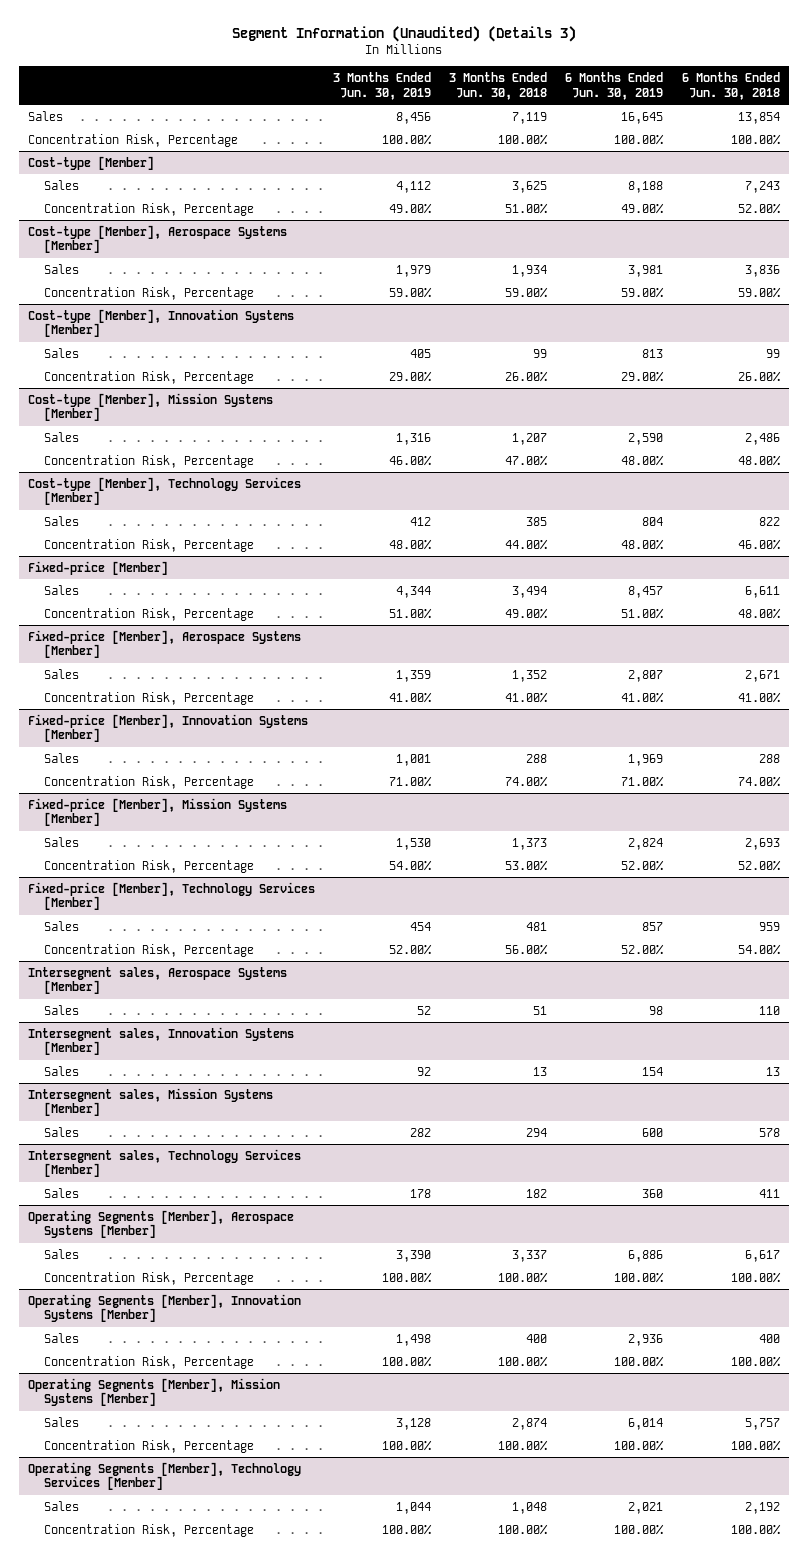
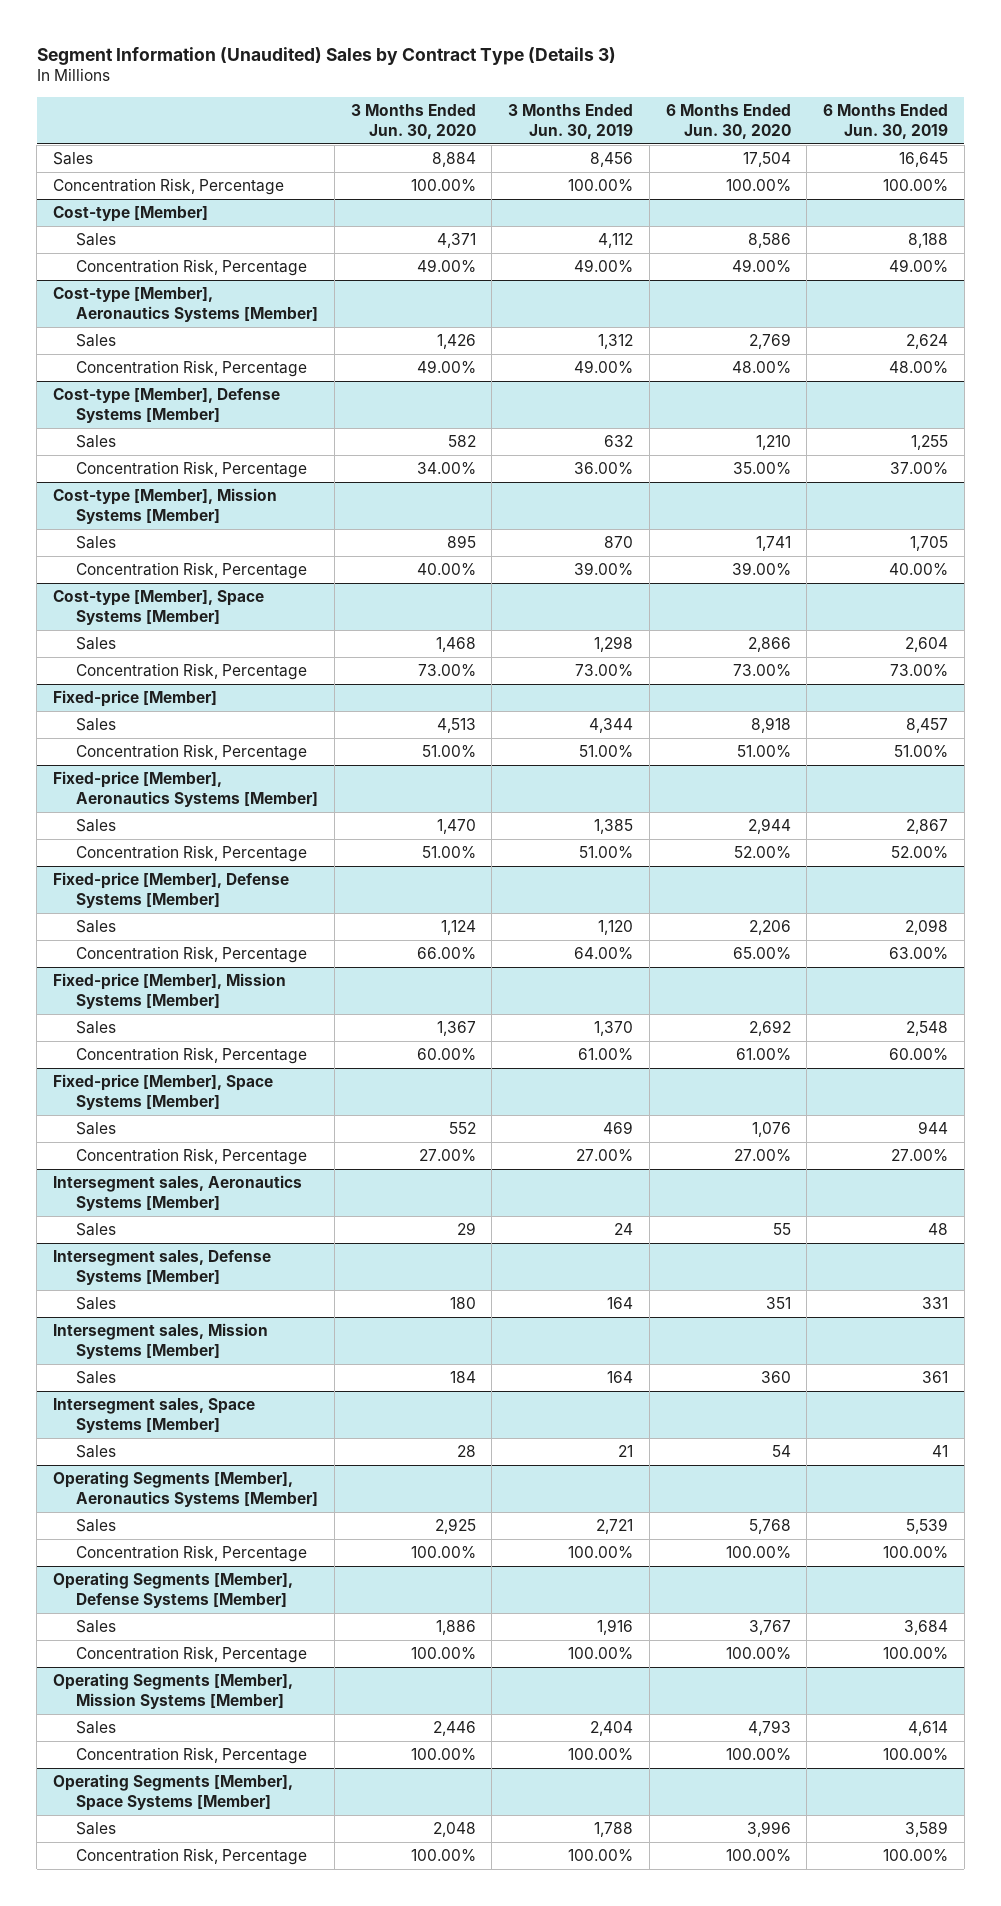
- Segment Information (Unaudited) (Details 3)
+ Segment Information (Unaudited) Sales by Contract Type (Details 3)
- | 3 Months Ended Jun. 30, 2019 | 3 Months Ended Jun. 30, 2018 | 6 Months Ended Jun. 30, 2019 | 6 Months Ended Jun. 30, 2018
+ | 3 Months Ended Jun. 30, 2020 | 3 Months Ended Jun. 30, 2019 | 6 Months Ended Jun. 30, 2020 | 6 Months Ended Jun. 30, 2019
- Cost-type [Member], Aerospace Systems [Member]
- Sales | 1,979 | 1,934 | 3,981 | 3,836
- Concentration Risk, Percentage | 59.00% | 59.00% | 59.00% | 59.00%
- Cost-type [Member], Innovation Systems [Member]
- Sales | 405 | 99 | 813 | 99
- Concentration Risk, Percentage | 29.00% | 26.00% | 29.00% | 26.00%
+ Cost-type [Member], Aeronautics Systems [Member]
+ Sales | 1,426 | 1,312 | 2,769 | 2,624
+ Concentration Risk, Percentage | 49.00% | 49.00% | 48.00% | 48.00%
+ Cost-type [Member], Defense Systems [Member]
+ Sales | 582 | 632 | 1,210 | 1,255
+ Concentration Risk, Percentage | 34.00% | 36.00% | 35.00% | 37.00%
@ Cost-type [Member], Mission Systems [Member]
- Sales | 1,316 | 1,207 | 2,590 | 2,486
- Concentration Risk, Percentage | 46.00% | 47.00% | 48.00% | 48.00%
- Cost-type [Member], Technology Services [Member]
- Sales | 412 | 385 | 804 | 822
- Concentration Risk, Percentage | 48.00% | 44.00% | 48.00% | 46.00%
@ Cost-type [Member], Mission Systems [Member]
+ Sales | 895 | 870 | 1,741 | 1,705
+ Concentration Risk, Percentage | 40.00% | 39.00% | 39.00% | 40.00%
+ Cost-type [Member], Space Systems [Member]
+ Sales | 1,468 | 1,298 | 2,866 | 2,604
+ Concentration Risk, Percentage | 73.00% | 73.00% | 73.00% | 73.00%
- Fixed-price [Member], Aerospace Systems [Member]
- Sales | 1,359 | 1,352 | 2,807 | 2,671
- Concentration Risk, Percentage | 41.00% | 41.00% | 41.00% | 41.00%
- Fixed-price [Member], Innovation Systems [Member]
- Sales | 1,001 | 288 | 1,969 | 288
- Concentration Risk, Percentage | 71.00% | 74.00% | 71.00% | 74.00%
+ Fixed-price [Member], Aeronautics Systems [Member]
+ Sales | 1,470 | 1,385 | 2,944 | 2,867
+ Concentration Risk, Percentage | 51.00% | 51.00% | 52.00% | 52.00%
+ Fixed-price [Member], Defense Systems [Member]
+ Sales | 1,124 | 1,120 | 2,206 | 2,098
+ Concentration Risk, Percentage | 66.00% | 64.00% | 65.00% | 63.00%
@ Fixed-price [Member], Mission Systems [Member]
- Sales | 1,530 | 1,373 | 2,824 | 2,693
- Concentration Risk, Percentage | 54.00% | 53.00% | 52.00% | 52.00%
- Fixed-price [Member], Technology Services [Member]
- Sales | 454 | 481 | 857 | 959
- Concentration Risk, Percentage | 52.00% | 56.00% | 52.00% | 54.00%
- Intersegment sales, Aerospace Systems [Member]
- Sales | 52 | 51 | 98 | 110
- Intersegment sales, Innovation Systems [Member]
- Sales | 92 | 13 | 154 | 13
@ Fixed-price [Member], Mission Systems [Member]
+ Sales | 1,367 | 1,370 | 2,692 | 2,548
+ Concentration Risk, Percentage | 60.00% | 61.00% | 61.00% | 60.00%
+ Fixed-price [Member], Space Systems [Member]
+ Sales | 552 | 469 | 1,076 | 944
+ Concentration Risk, Percentage | 27.00% | 27.00% | 27.00% | 27.00%
+ Intersegment sales, Aeronautics Systems [Member]
+ Sales | 29 | 24 | 55 | 48
+ Intersegment sales, Defense Systems [Member]
+ Sales | 180 | 164 | 351 | 331
@ Intersegment sales, Mission Systems [Member]
- Sales | 282 | 294 | 600 | 578
- Intersegment sales, Technology Services [Member]
- Sales | 178 | 182 | 360 | 411
- Operating Segments [Member], Aerospace Systems [Member]
- Sales | 3,390 | 3,337 | 6,886 | 6,617
@ Intersegment sales, Mission Systems [Member]
+ Sales | 184 | 164 | 360 | 361
+ Intersegment sales, Space Systems [Member]
+ Sales | 28 | 21 | 54 | 41
+ Operating Segments [Member], Aeronautics Systems [Member]
+ Sales | 2,925 | 2,721 | 5,768 | 5,539
- Operating Segments [Member], Innovation Systems [Member]
- Sales | 1,498 | 400 | 2,936 | 400
+ Operating Segments [Member], Defense Systems [Member]
+ Sales | 1,886 | 1,916 | 3,767 | 3,684
@ Operating Segments [Member], Mission Systems [Member]
- Sales | 3,128 | 2,874 | 6,014 | 5,757
+ Sales | 2,446 | 2,404 | 4,793 | 4,614
- Operating Segments [Member], Technology Services [Member]
- Sales | 1,044 | 1,048 | 2,021 | 2,192
+ Operating Segments [Member], Space Systems [Member]
+ Sales | 2,048 | 1,788 | 3,996 | 3,589

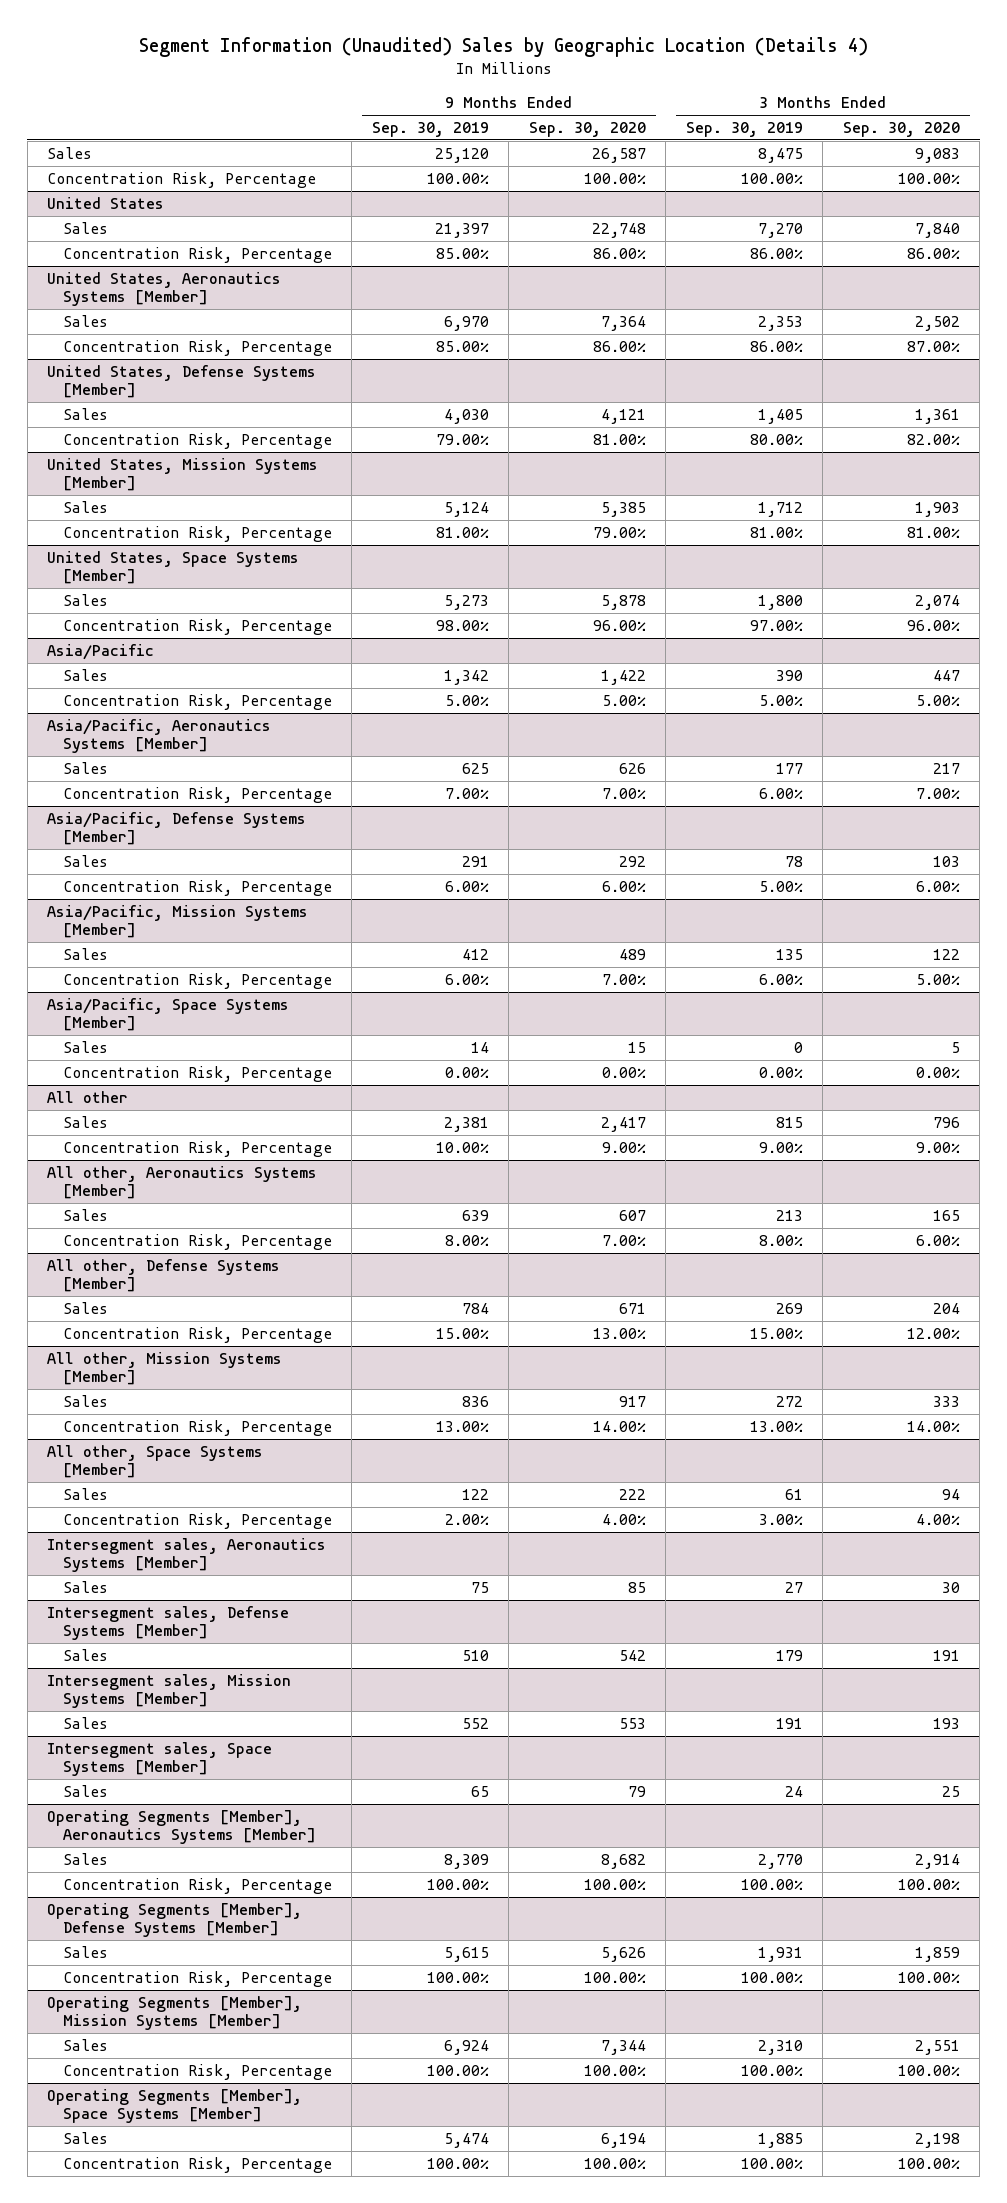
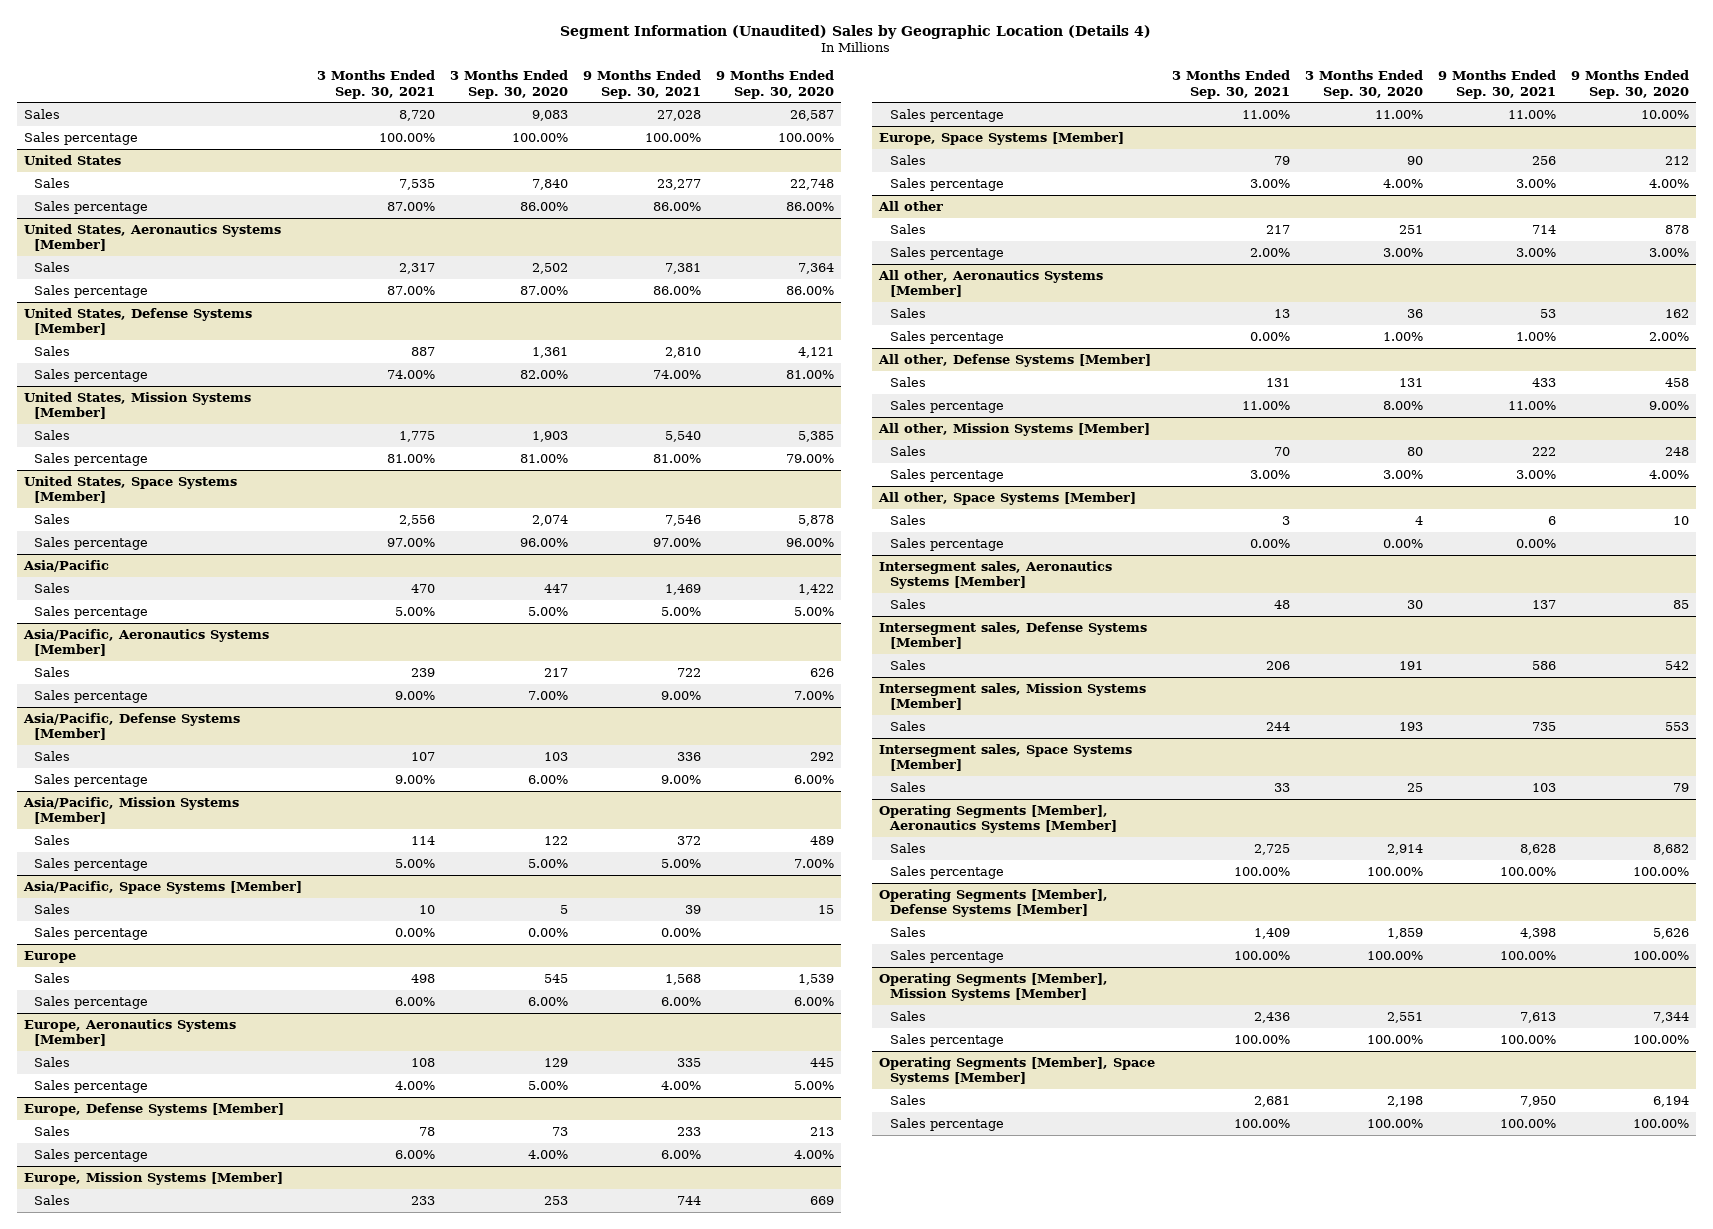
- | 9 Months Ended Sep. 30, 2019 | 9 Months Ended Sep. 30, 2020 | 3 Months Ended Sep. 30, 2019 | 3 Months Ended Sep. 30, 2020
+ | 3 Months Ended Sep. 30, 2021 | 3 Months Ended Sep. 30, 2020 | 9 Months Ended Sep. 30, 2021 | 9 Months Ended Sep. 30, 2020
- Concentration Risk, Percentage | 100.00% | 100.00% | 100.00% | 100.00%
+ Sales percentage | 100.00% | 100.00% | 100.00% | 100.00%
@ United States
- Concentration Risk, Percentage | 85.00% | 86.00% | 86.00% | 86.00%
+ Sales percentage | 87.00% | 86.00% | 86.00% | 86.00%
@ United States, Aeronautics Systems [Member]
- Concentration Risk, Percentage | 85.00% | 86.00% | 86.00% | 87.00%
+ Sales percentage | 87.00% | 87.00% | 86.00% | 86.00%
@ United States, Defense Systems [Member]
- Concentration Risk, Percentage | 79.00% | 81.00% | 80.00% | 82.00%
+ Sales percentage | 74.00% | 82.00% | 74.00% | 81.00%
@ United States, Mission Systems [Member]
- Concentration Risk, Percentage | 81.00% | 79.00% | 81.00% | 81.00%
+ Sales percentage | 81.00% | 81.00% | 81.00% | 79.00%
@ United States, Space Systems [Member]
- Concentration Risk, Percentage | 98.00% | 96.00% | 97.00% | 96.00%
+ Sales percentage | 97.00% | 96.00% | 97.00% | 96.00%
@ Asia/Pacific
- Concentration Risk, Percentage | 5.00% | 5.00% | 5.00% | 5.00%
+ Sales percentage | 5.00% | 5.00% | 5.00% | 5.00%
@ Asia/Pacific, Aeronautics Systems [Member]
- Concentration Risk, Percentage | 7.00% | 7.00% | 6.00% | 7.00%
+ Sales percentage | 9.00% | 7.00% | 9.00% | 7.00%
@ Asia/Pacific, Defense Systems [Member]
- Concentration Risk, Percentage | 6.00% | 6.00% | 5.00% | 6.00%
+ Sales percentage | 9.00% | 6.00% | 9.00% | 6.00%
@ Asia/Pacific, Mission Systems [Member]
- Concentration Risk, Percentage | 6.00% | 7.00% | 6.00% | 5.00%
+ Sales percentage | 5.00% | 5.00% | 5.00% | 7.00%
@ Asia/Pacific, Space Systems [Member]
- Concentration Risk, Percentage | 0.00% | 0.00% | 0.00% | 0.00%
+ Sales percentage | 0.00% | 0.00% | 0.00% |
+ Europe
+ Sales | 498 | 545 | 1,568 | 1,539
+ Sales percentage | 6.00% | 6.00% | 6.00% | 6.00%
+ Europe, Aeronautics Systems [Member]
+ Sales | 108 | 129 | 335 | 445
+ Sales percentage | 4.00% | 5.00% | 4.00% | 5.00%
+ Europe, Defense Systems [Member]
+ Sales | 78 | 73 | 233 | 213
+ Sales percentage | 6.00% | 4.00% | 6.00% | 4.00%
+ Europe, Mission Systems [Member]
+ Sales | 233 | 253 | 744 | 669
+ Sales percentage | 11.00% | 11.00% | 11.00% | 10.00%
+ Europe, Space Systems [Member]
+ Sales | 79 | 90 | 256 | 212
+ Sales percentage | 3.00% | 4.00% | 3.00% | 4.00%
@ All other
- Sales | 2,381 | 2,417 | 815 | 796
- Concentration Risk, Percentage | 10.00% | 9.00% | 9.00% | 9.00%
+ Sales | 217 | 251 | 714 | 878
+ Sales percentage | 2.00% | 3.00% | 3.00% | 3.00%
@ All other, Aeronautics Systems [Member]
- Sales | 639 | 607 | 213 | 165
- Concentration Risk, Percentage | 8.00% | 7.00% | 8.00% | 6.00%
+ Sales | 13 | 36 | 53 | 162
+ Sales percentage | 0.00% | 1.00% | 1.00% | 2.00%
@ All other, Defense Systems [Member]
- Sales | 784 | 671 | 269 | 204
- Concentration Risk, Percentage | 15.00% | 13.00% | 15.00% | 12.00%
+ Sales | 131 | 131 | 433 | 458
+ Sales percentage | 11.00% | 8.00% | 11.00% | 9.00%
@ All other, Mission Systems [Member]
- Sales | 836 | 917 | 272 | 333
- Concentration Risk, Percentage | 13.00% | 14.00% | 13.00% | 14.00%
+ Sales | 70 | 80 | 222 | 248
+ Sales percentage | 3.00% | 3.00% | 3.00% | 4.00%
@ All other, Space Systems [Member]
- Sales | 122 | 222 | 61 | 94
- Concentration Risk, Percentage | 2.00% | 4.00% | 3.00% | 4.00%
+ Sales | 3 | 4 | 6 | 10
+ Sales percentage | 0.00% | 0.00% | 0.00% |
@ Operating Segments [Member], Aeronautics Systems [Member]
- Concentration Risk, Percentage | 100.00% | 100.00% | 100.00% | 100.00%
+ Sales percentage | 100.00% | 100.00% | 100.00% | 100.00%
@ Operating Segments [Member], Defense Systems [Member]
- Concentration Risk, Percentage | 100.00% | 100.00% | 100.00% | 100.00%
+ Sales percentage | 100.00% | 100.00% | 100.00% | 100.00%
@ Operating Segments [Member], Mission Systems [Member]
- Concentration Risk, Percentage | 100.00% | 100.00% | 100.00% | 100.00%
+ Sales percentage | 100.00% | 100.00% | 100.00% | 100.00%
@ Operating Segments [Member], Space Systems [Member]
- Concentration Risk, Percentage | 100.00% | 100.00% | 100.00% | 100.00%
+ Sales percentage | 100.00% | 100.00% | 100.00% | 100.00%

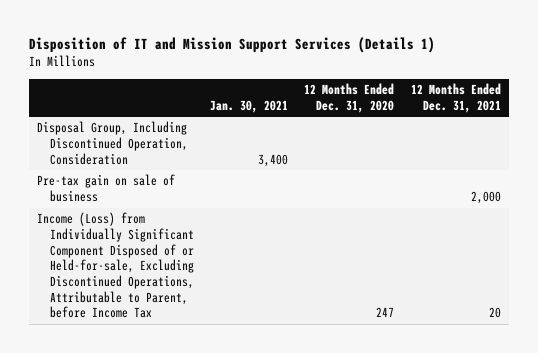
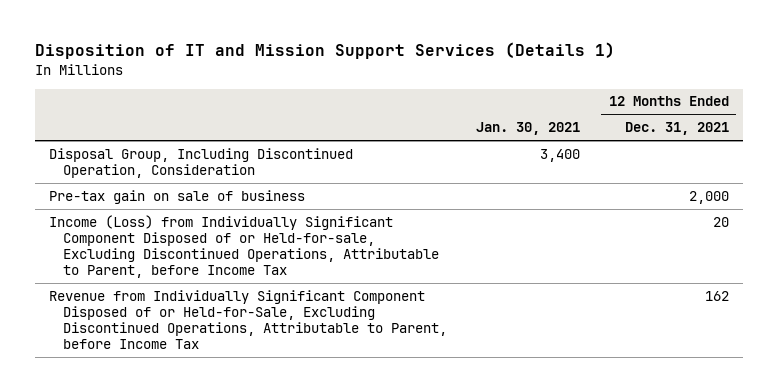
- | Jan. 30, 2021 | 12 Months Ended Dec. 31, 2020 | 12 Months Ended Dec. 31, 2021
+ | Jan. 30, 2021 | 12 Months Ended Dec. 31, 2021
+ Revenue from Individually Significant Component Disposed of or Held-for-Sale, Excluding Discontinued Operations, Attributable to Parent, before Income Tax | | 162

